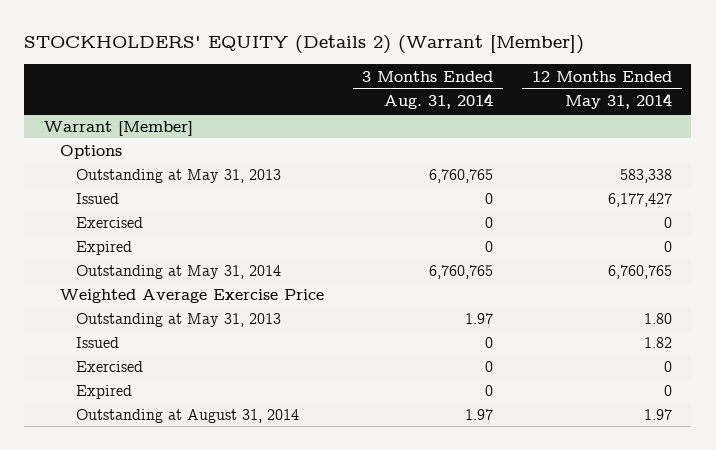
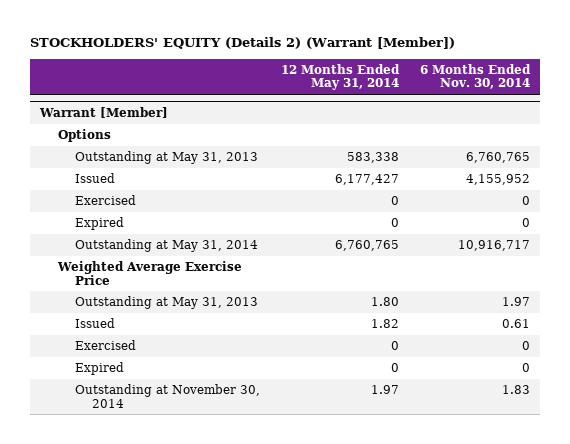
- | 3 Months Ended Aug. 31, 2014 | 12 Months Ended May 31, 2014
+ | 12 Months Ended May 31, 2014 | 6 Months Ended Nov. 30, 2014
@ Warrant [Member]
- Outstanding at August 31, 2014 | 1.97 | 1.97
+ Outstanding at November 30, 2014 | 1.97 | 1.83

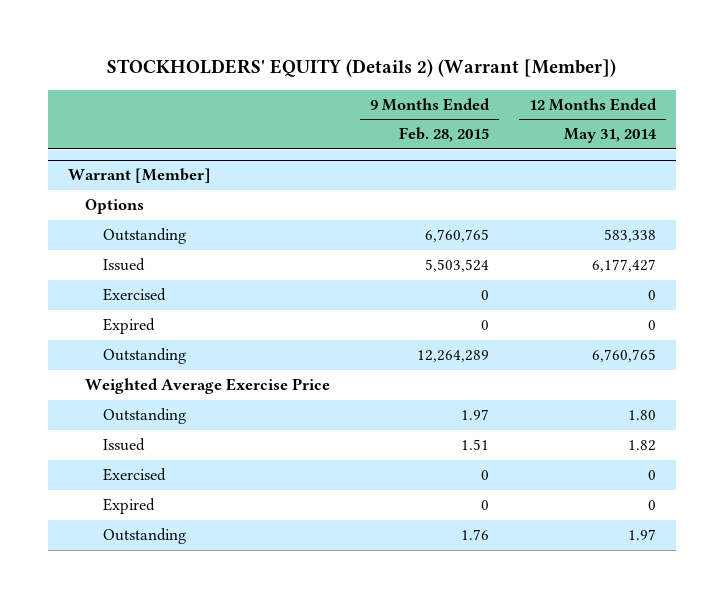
- | 12 Months Ended May 31, 2014 | 6 Months Ended Nov. 30, 2014
+ | 9 Months Ended Feb. 28, 2015 | 12 Months Ended May 31, 2014
@ Warrant [Member]
- Outstanding at May 31, 2013 | 583,338 | 6,760,765
+ Outstanding | 6,760,765 | 583,338
- Outstanding at May 31, 2014 | 6,760,765 | 10,916,717
+ Outstanding | 12,264,289 | 6,760,765
- Outstanding at May 31, 2013 | 1.80 | 1.97
+ Outstanding | 1.97 | 1.80
- Outstanding at November 30, 2014 | 1.97 | 1.83
+ Outstanding | 1.76 | 1.97

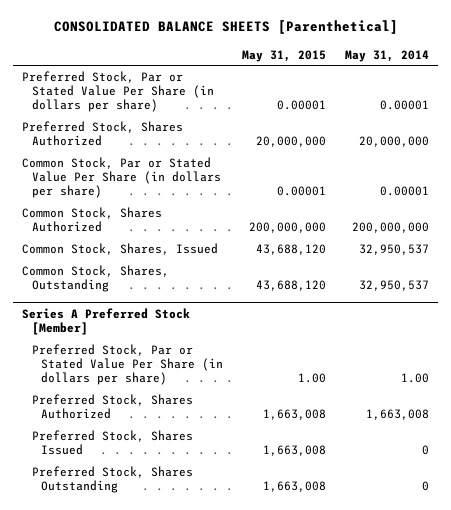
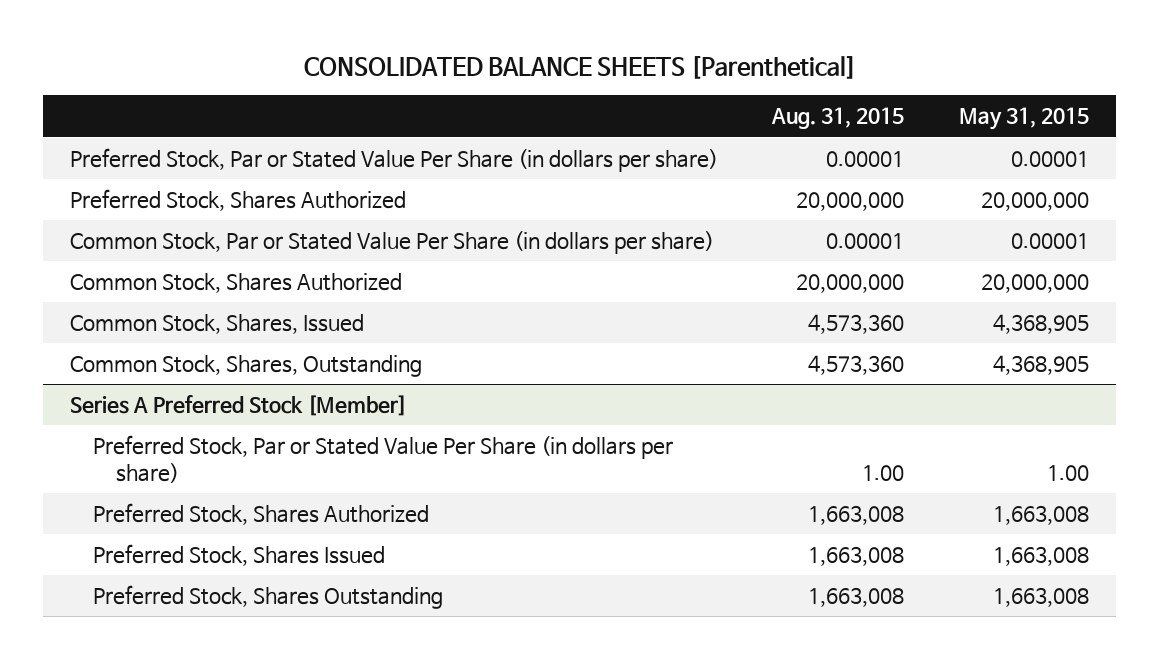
- | May 31, 2015 | May 31, 2014
+ | Aug. 31, 2015 | May 31, 2015
- Common Stock, Shares Authorized | 200,000,000 | 200,000,000
- Common Stock, Shares, Issued | 43,688,120 | 32,950,537
- Common Stock, Shares, Outstanding | 43,688,120 | 32,950,537
+ Common Stock, Shares Authorized | 20,000,000 | 20,000,000
+ Common Stock, Shares, Issued | 4,573,360 | 4,368,905
+ Common Stock, Shares, Outstanding | 4,573,360 | 4,368,905

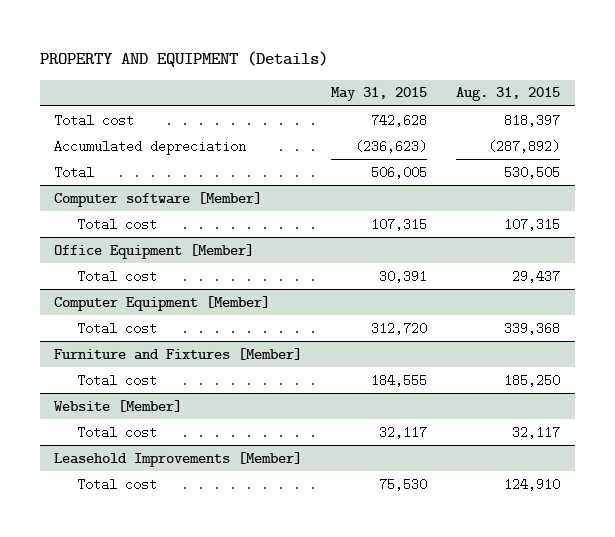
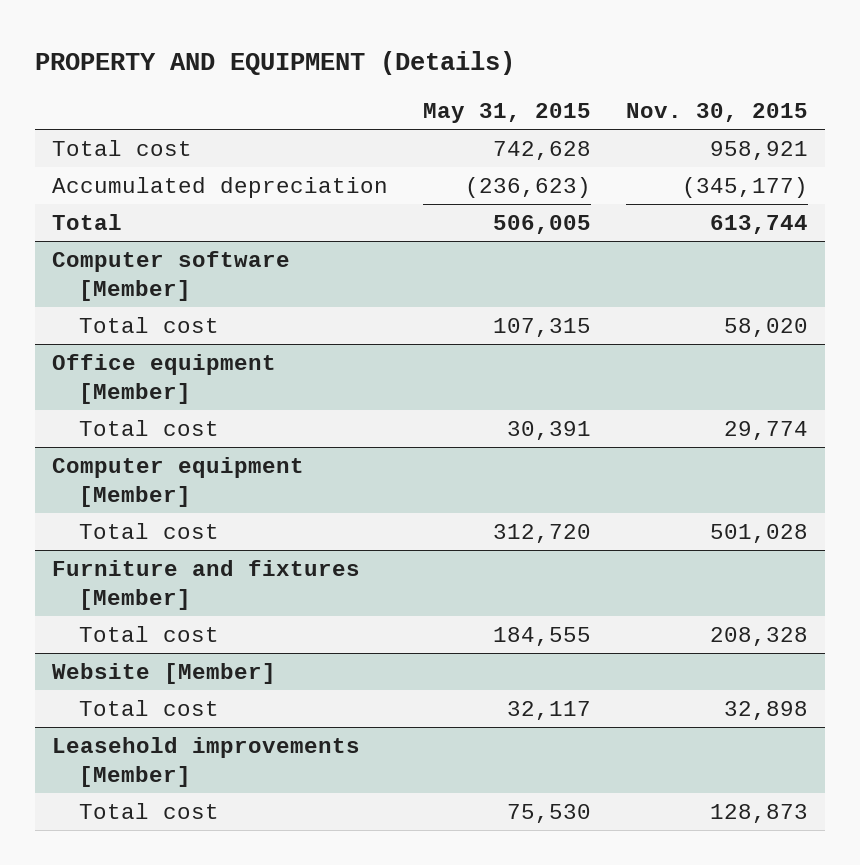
- | May 31, 2015 | Aug. 31, 2015
+ | May 31, 2015 | Nov. 30, 2015
- Office Equipment [Member]
+ Office equipment [Member]
- Computer Equipment [Member]
+ Computer equipment [Member]
- Furniture and Fixtures [Member]
+ Furniture and fixtures [Member]
- Leasehold Improvements [Member]
+ Leasehold improvements [Member]

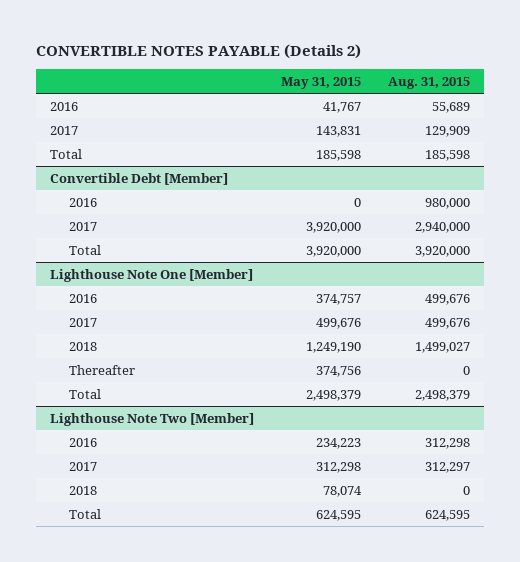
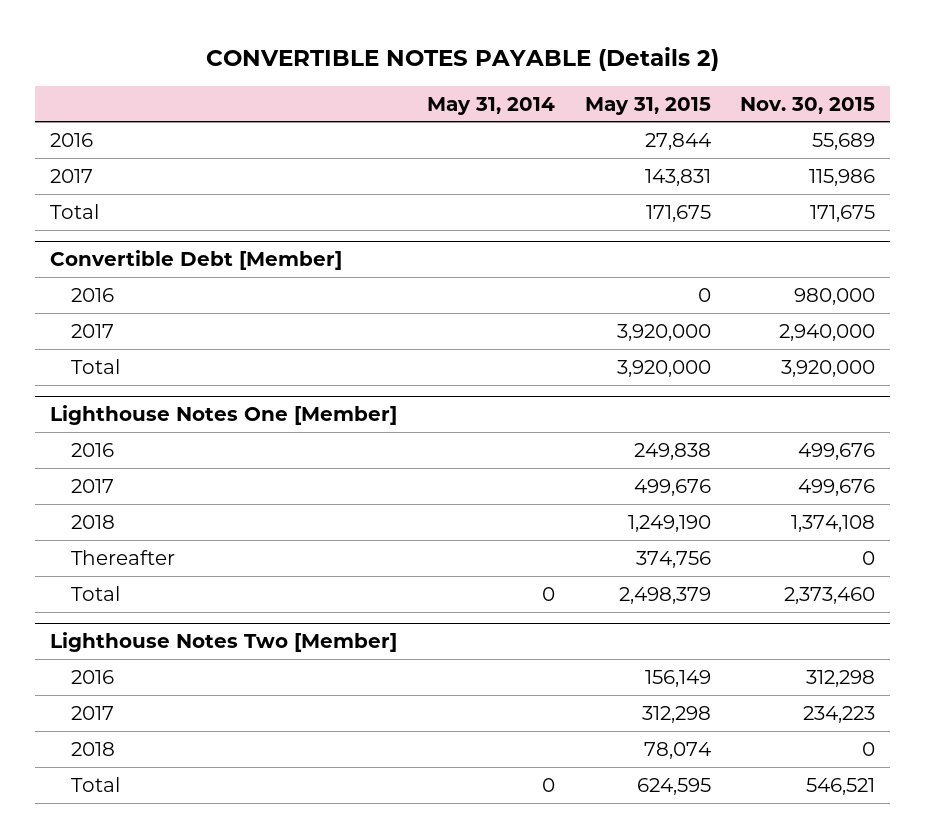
- | May 31, 2015 | Aug. 31, 2015
+ | May 31, 2014 | May 31, 2015 | Nov. 30, 2015
- 2016 | 41,767 | 55,689
+ 2016 | | 27,844 | 55,689
- Total | 185,598 | 185,598
+ Total | | 171,675 | 171,675
- Lighthouse Note One [Member]
- 2016 | 374,757 | 499,676
+ Lighthouse Notes One [Member]
+ 2016 | | 249,838 | 499,676
- Lighthouse Note Two [Member]
- 2016 | 234,223 | 312,298
+ Lighthouse Notes Two [Member]
+ 2016 | | 156,149 | 312,298

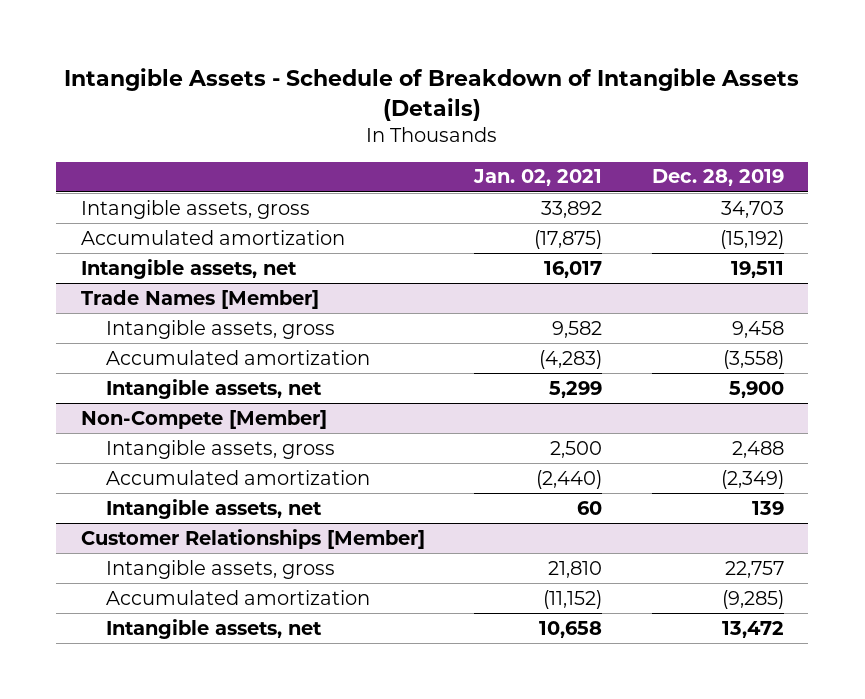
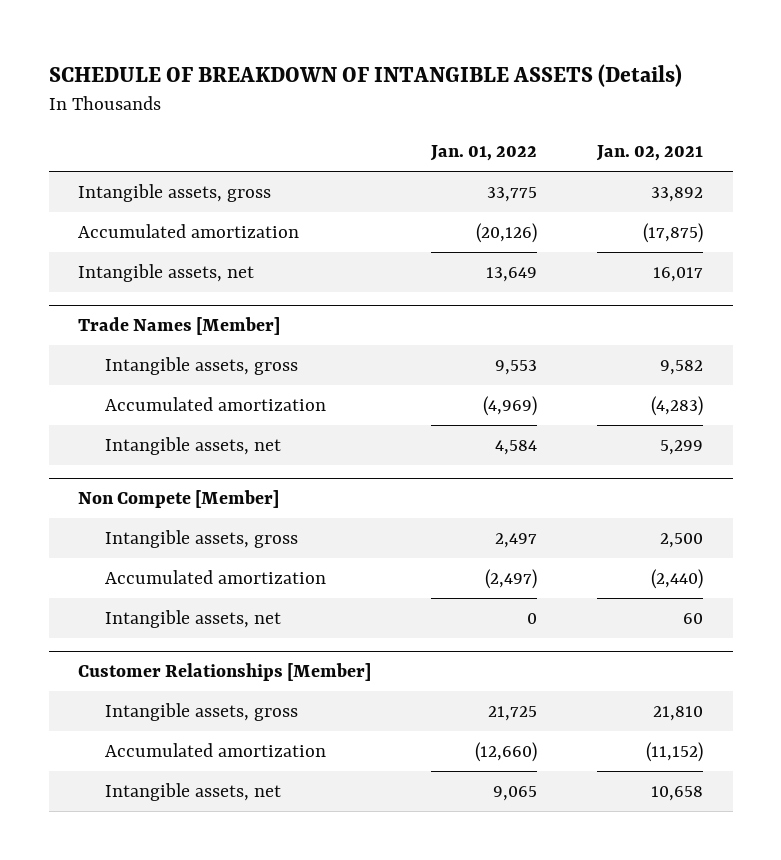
- Intangible Assets - Schedule of Breakdown of Intangible Assets (Details)
+ SCHEDULE OF BREAKDOWN OF INTANGIBLE ASSETS (Details)
- | Jan. 02, 2021 | Dec. 28, 2019
+ | Jan. 01, 2022 | Jan. 02, 2021
- Non-Compete [Member]
+ Non Compete [Member]

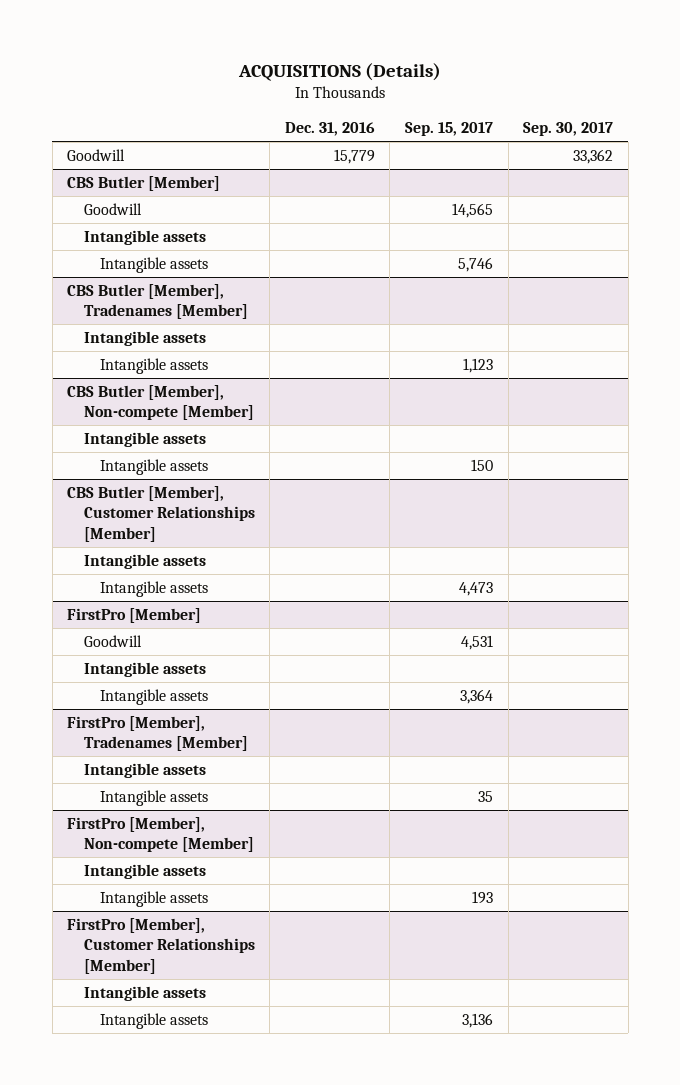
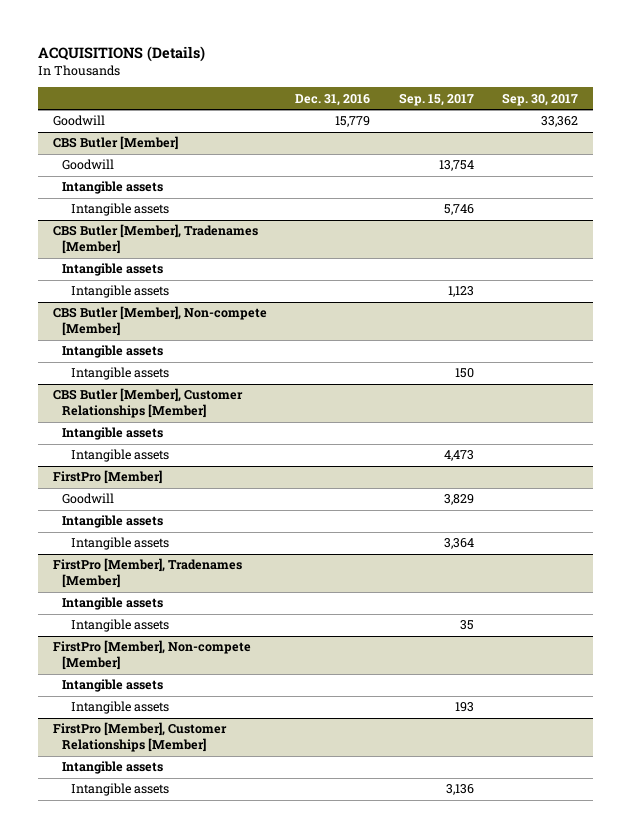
@ CBS Butler [Member]
- Goodwill | | 14,565 |
+ Goodwill | | 13,754 |
@ FirstPro [Member]
- Goodwill | | 4,531 |
+ Goodwill | | 3,829 |

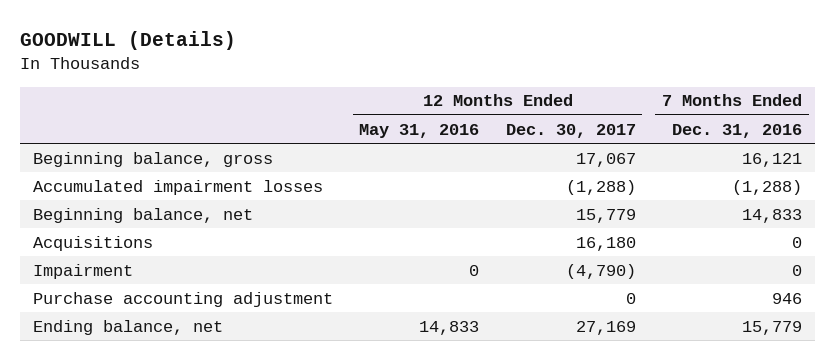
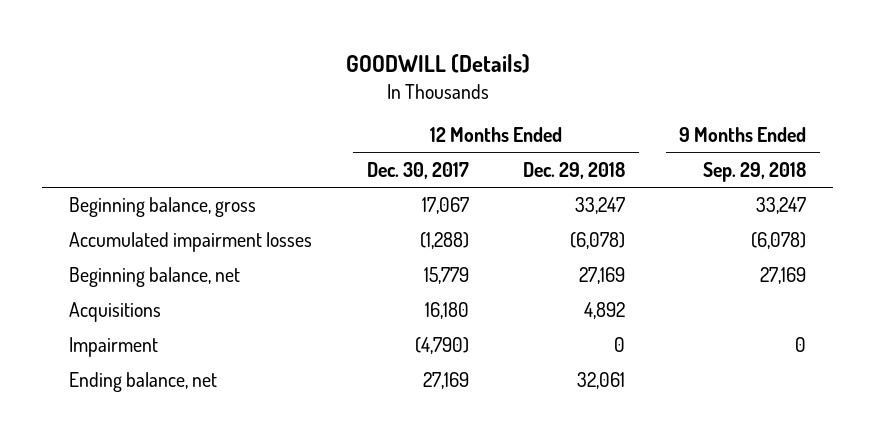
- | 12 Months Ended May 31, 2016 | 12 Months Ended Dec. 30, 2017 | 7 Months Ended Dec. 31, 2016
+ | 12 Months Ended Dec. 30, 2017 | 12 Months Ended Dec. 29, 2018 | 9 Months Ended Sep. 29, 2018
- Purchase accounting adjustment | | 0 | 946

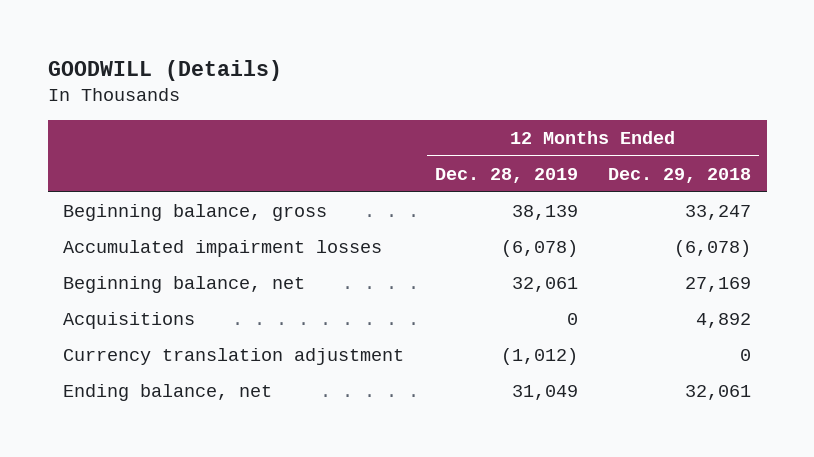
- | 12 Months Ended Dec. 30, 2017 | 12 Months Ended Dec. 29, 2018 | 9 Months Ended Sep. 29, 2018
+ | 12 Months Ended Dec. 28, 2019 | 12 Months Ended Dec. 29, 2018
- Impairment | (4,790) | 0 | 0
+ Currency translation adjustment | (1,012) | 0

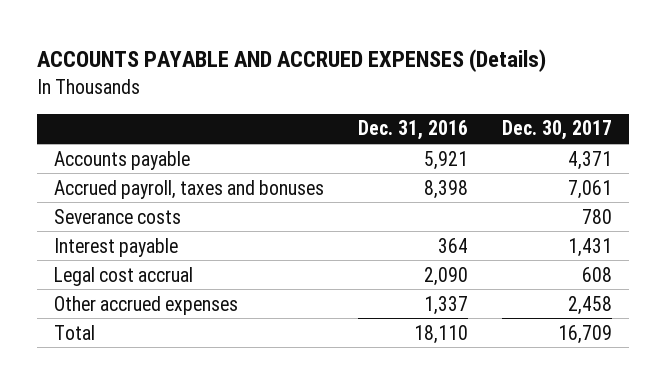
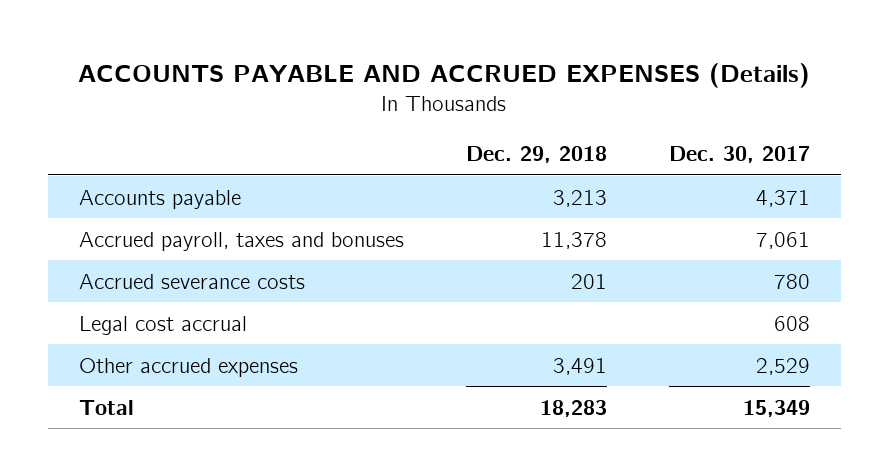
- | Dec. 31, 2016 | Dec. 30, 2017
+ | Dec. 29, 2018 | Dec. 30, 2017
- Severance costs | | 780
- Interest payable | 364 | 1,431
+ Accrued severance costs | 201 | 780
- Other accrued expenses | 1,337 | 2,458
- Total | 18,110 | 16,709
+ Other accrued expenses | 3,491 | 2,529
+ Total | 18,283 | 15,349

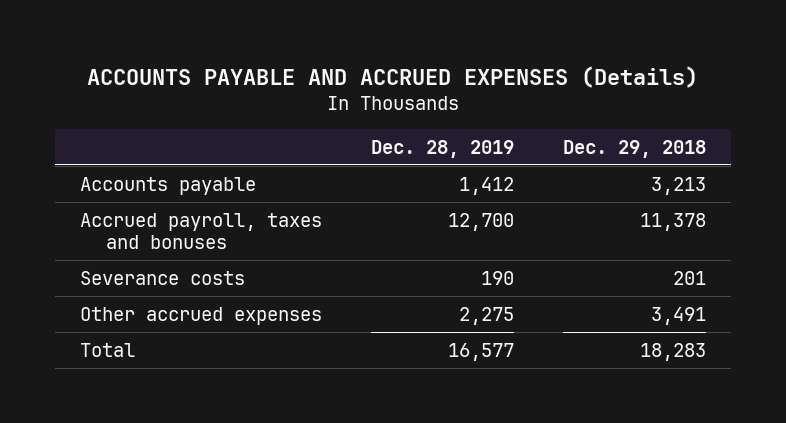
- | Dec. 29, 2018 | Dec. 30, 2017
+ | Dec. 28, 2019 | Dec. 29, 2018
- Accrued severance costs | 201 | 780
- Legal cost accrual | | 608
+ Severance costs | 190 | 201

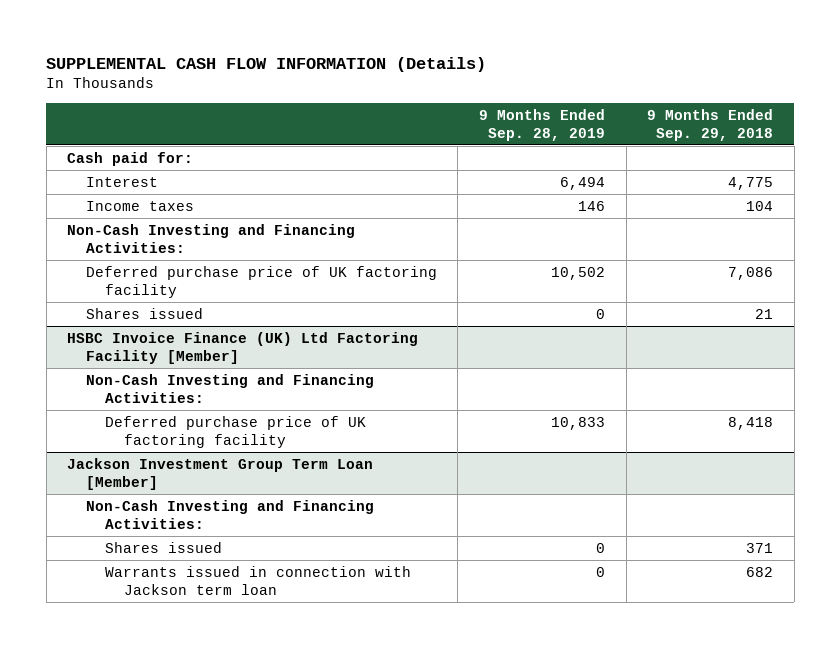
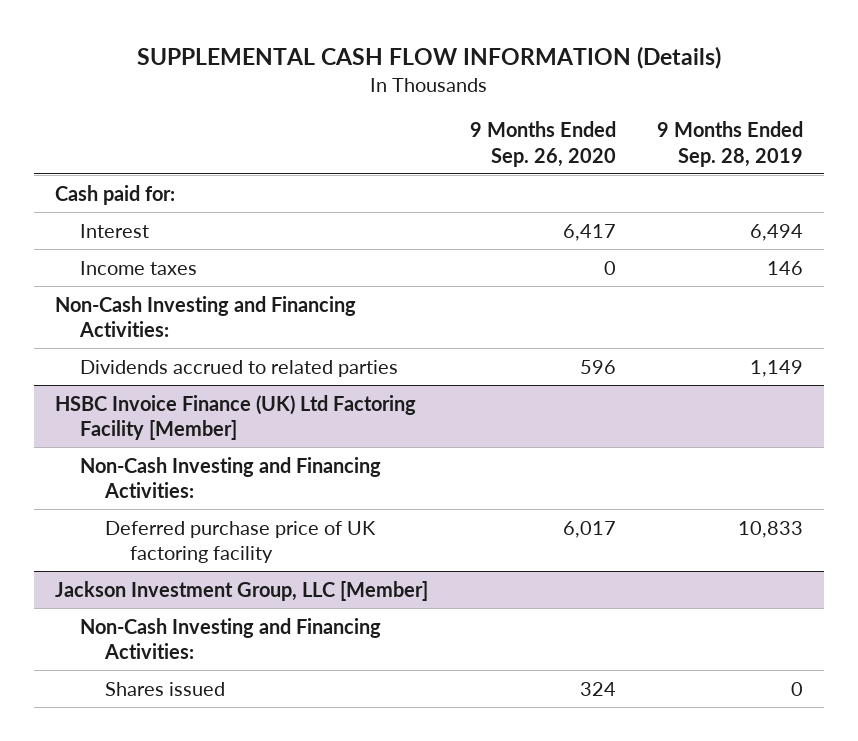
- | 9 Months Ended Sep. 28, 2019 | 9 Months Ended Sep. 29, 2018
+ | 9 Months Ended Sep. 26, 2020 | 9 Months Ended Sep. 28, 2019
- Deferred purchase price of UK factoring facility | 10,502 | 7,086
- Shares issued | 0 | 21
+ Dividends accrued to related parties | 596 | 1,149
- Jackson Investment Group Term Loan [Member]
+ Jackson Investment Group, LLC [Member]
- Warrants issued in connection with Jackson term loan | 0 | 682

